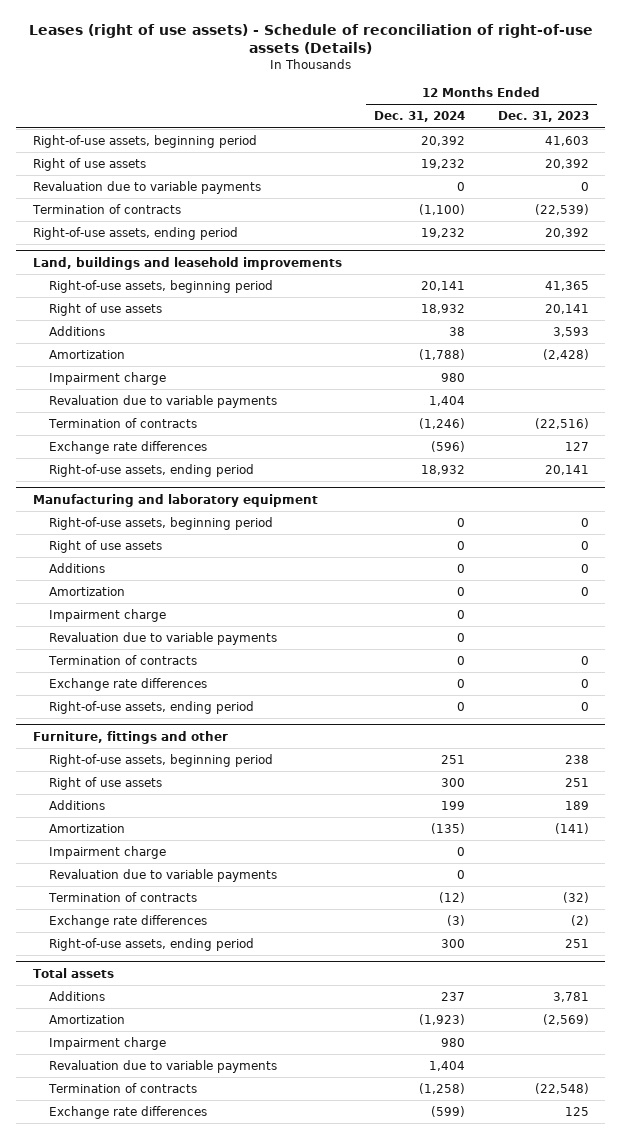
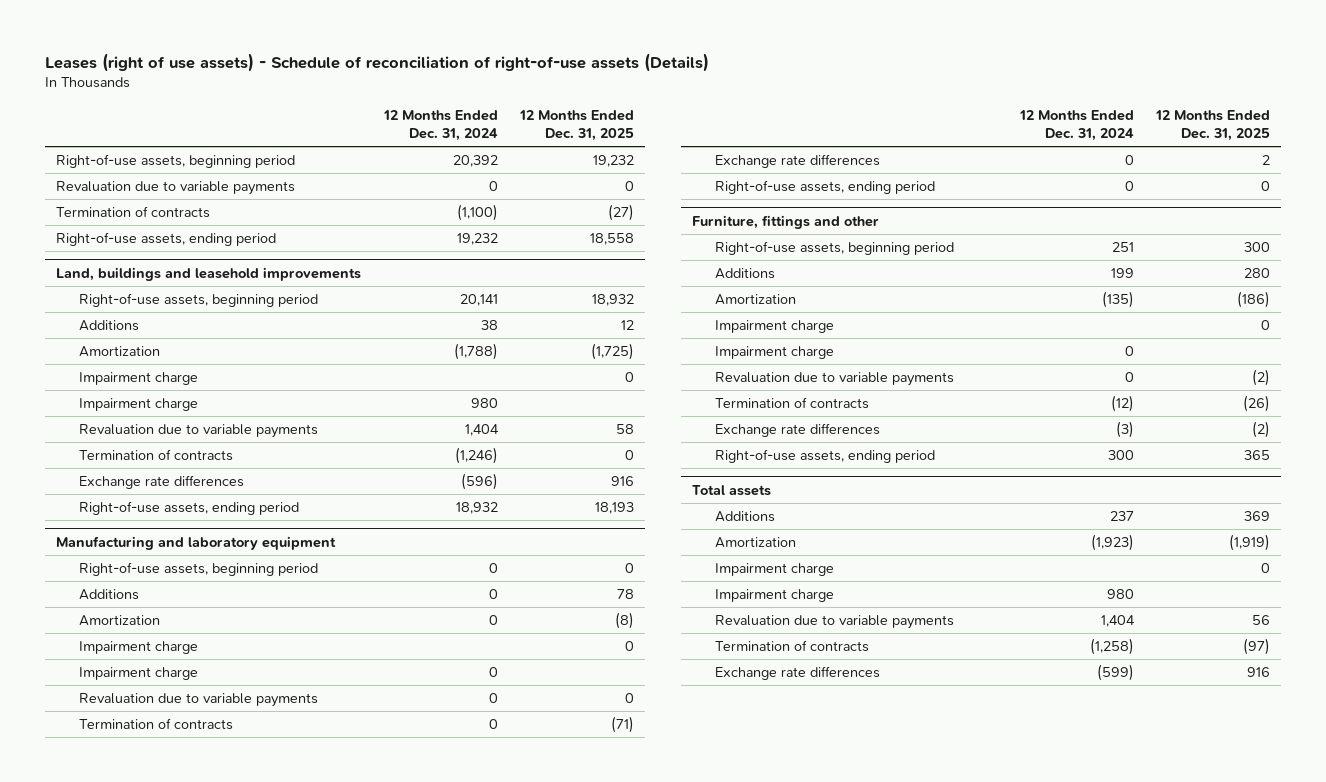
- | 12 Months Ended Dec. 31, 2024 | 12 Months Ended Dec. 31, 2023
+ | 12 Months Ended Dec. 31, 2024 | 12 Months Ended Dec. 31, 2025
- Right of use assets | 19,232 | 20,392
@ Land, buildings and leasehold improvements
- Right of use assets | 18,932 | 20,141
+ Impairment charge | | 0
@ Manufacturing and laboratory equipment
- Right of use assets | 0 | 0
+ Impairment charge | | 0
@ Furniture, fittings and other
- Right of use assets | 300 | 251
+ Impairment charge | | 0
@ Total assets
+ Impairment charge | | 0

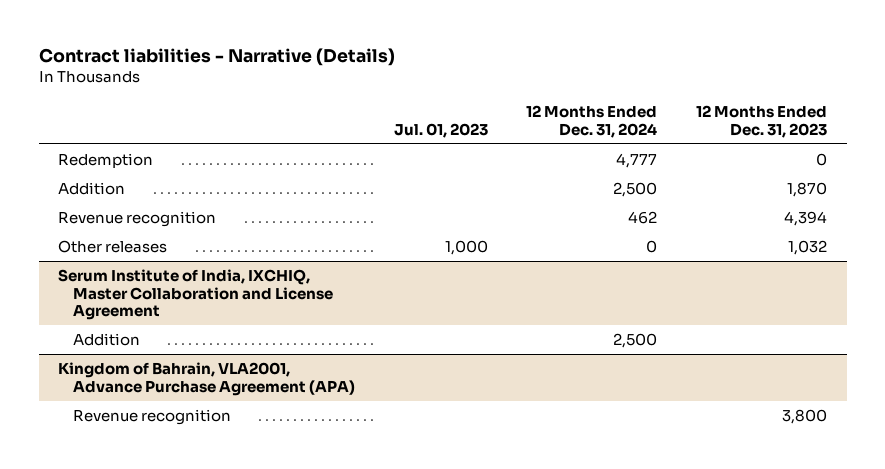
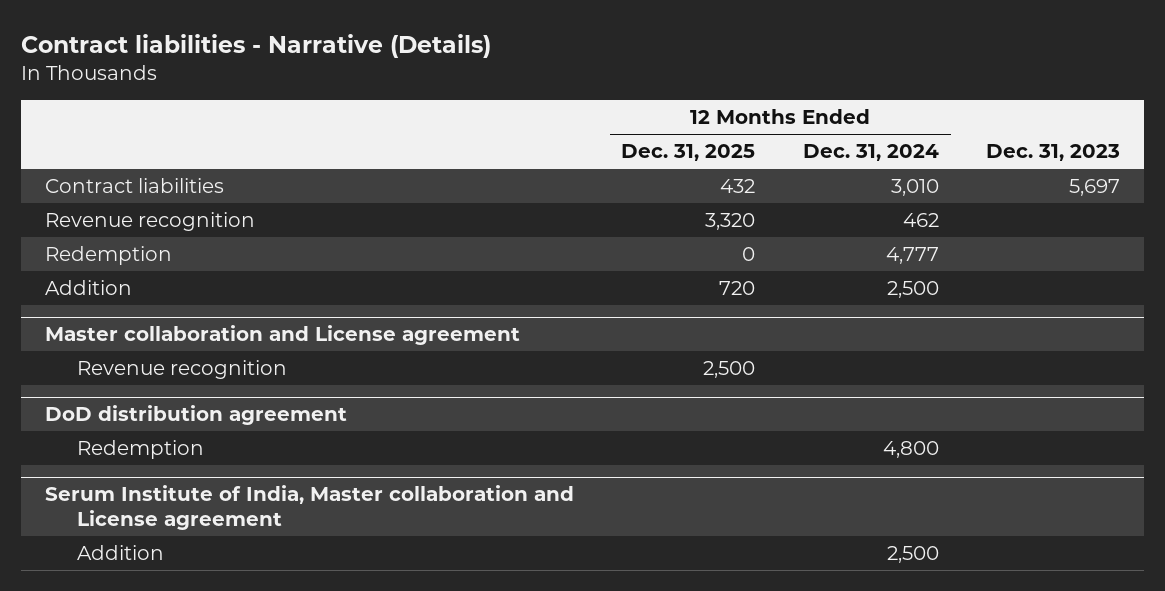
- | Jul. 01, 2023 | 12 Months Ended Dec. 31, 2024 | 12 Months Ended Dec. 31, 2023
+ | 12 Months Ended Dec. 31, 2025 | 12 Months Ended Dec. 31, 2024 | Dec. 31, 2023
- Addition | | 2,500 | 1,870
+ Contract liabilities | 432 | 3,010 | 5,697
- Other releases | 1,000 | 0 | 1,032
- Serum Institute of India, IXCHIQ, Master Collaboration and License Agreement
moved down: Redemption | 0 | 4,777 |
- Kingdom of Bahrain, VLA2001, Advance Purchase Agreement (APA)
+ Master collaboration and License agreement
+ DoD distribution agreement
+ Redemption | | 4,800 |
+ Serum Institute of India, Master collaboration and License agreement
+ Addition | | 2,500 |

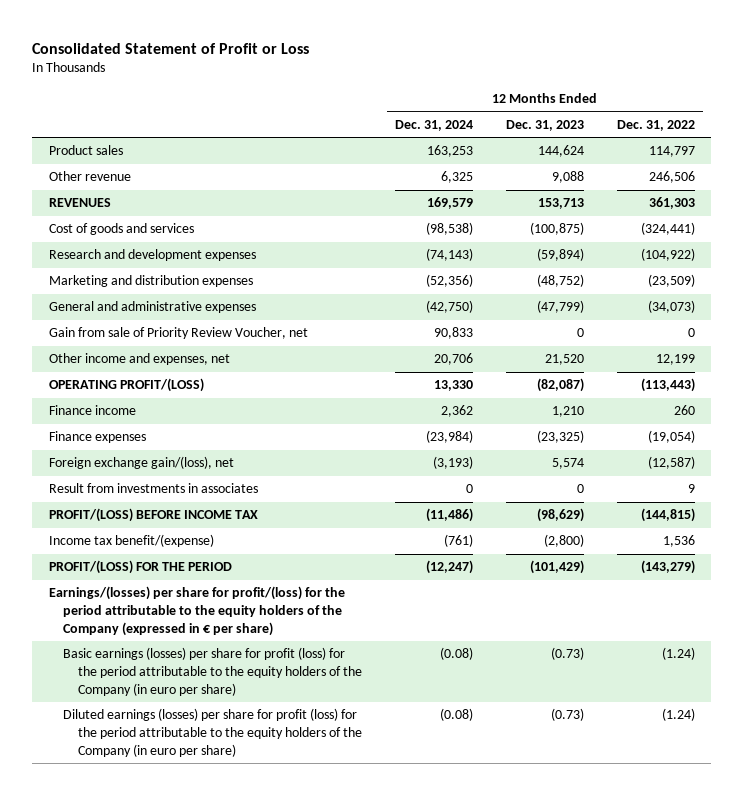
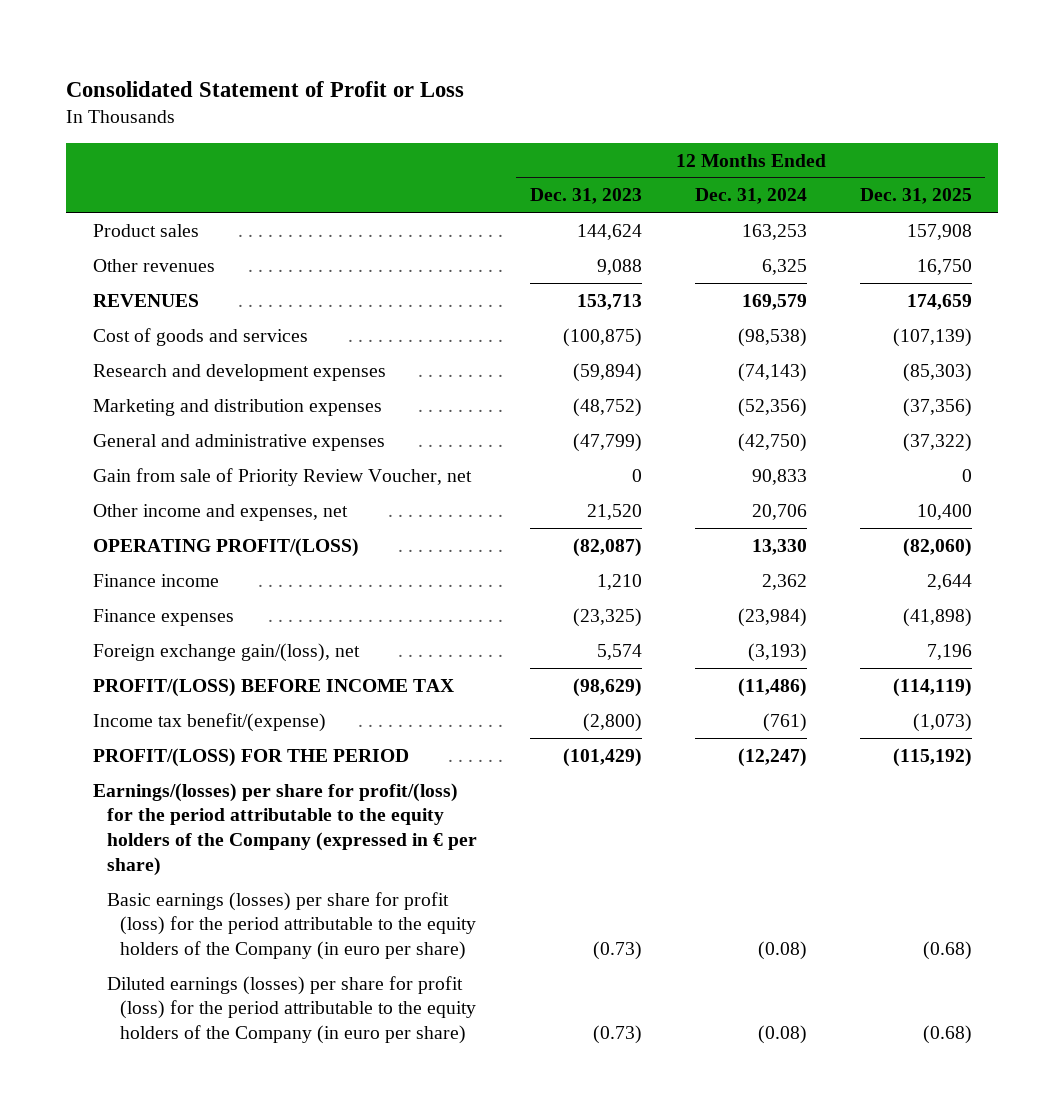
- | 12 Months Ended Dec. 31, 2024 | 12 Months Ended Dec. 31, 2023 | 12 Months Ended Dec. 31, 2022
+ | 12 Months Ended Dec. 31, 2023 | 12 Months Ended Dec. 31, 2024 | 12 Months Ended Dec. 31, 2025
- Other revenue | 6,325 | 9,088 | 246,506
+ Other revenues | 9,088 | 6,325 | 16,750
- Result from investments in associates | 0 | 0 | 9

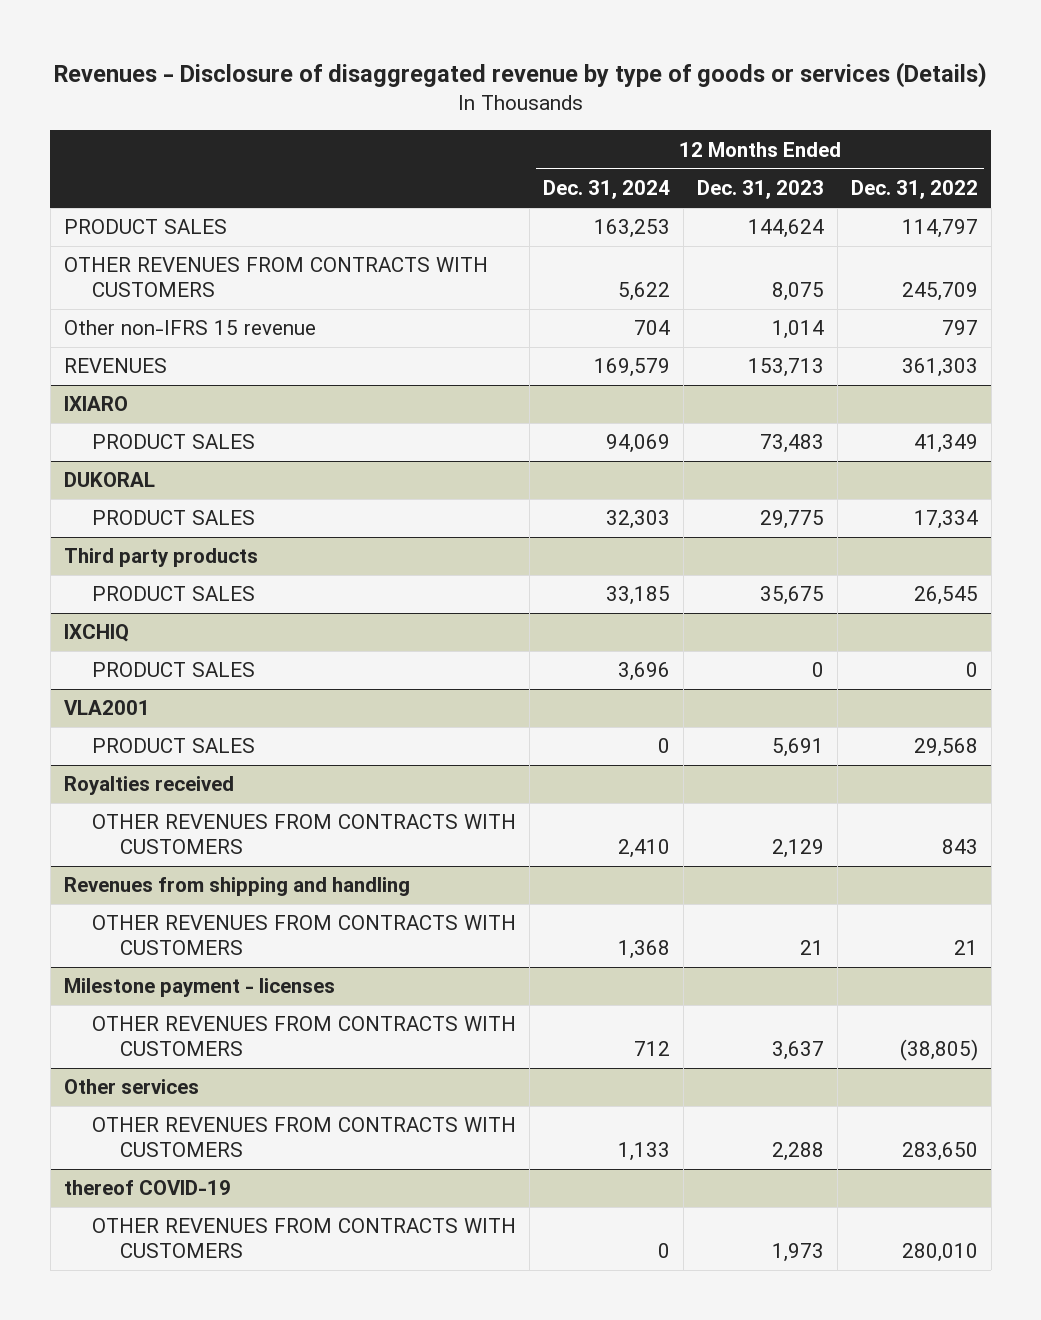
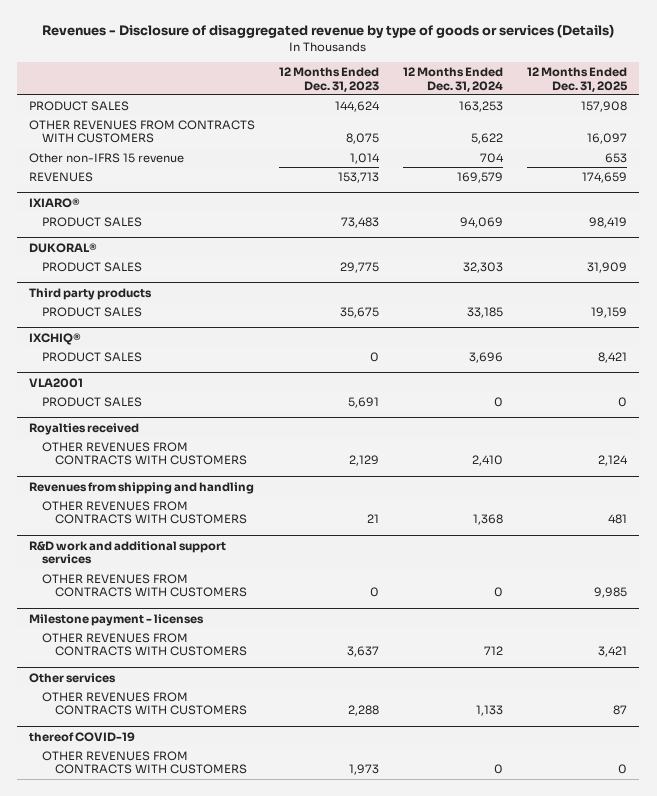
- | 12 Months Ended Dec. 31, 2024 | 12 Months Ended Dec. 31, 2023 | 12 Months Ended Dec. 31, 2022
+ | 12 Months Ended Dec. 31, 2023 | 12 Months Ended Dec. 31, 2024 | 12 Months Ended Dec. 31, 2025
- IXIARO
+ IXIARO®
- DUKORAL
+ DUKORAL®
- IXCHIQ
+ IXCHIQ®
+ R&D work and additional support services
+ OTHER REVENUES FROM CONTRACTS WITH CUSTOMERS | 0 | 0 | 9,985

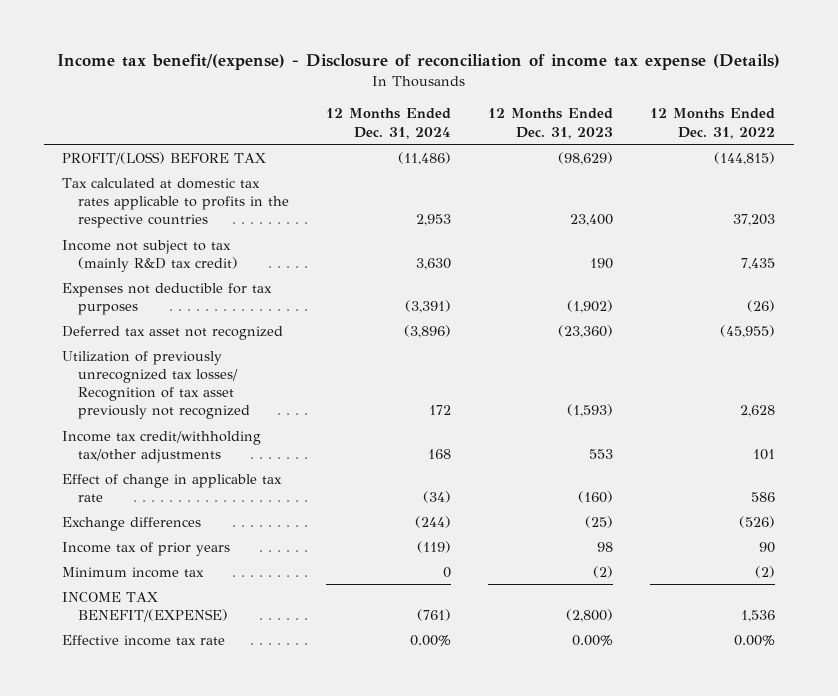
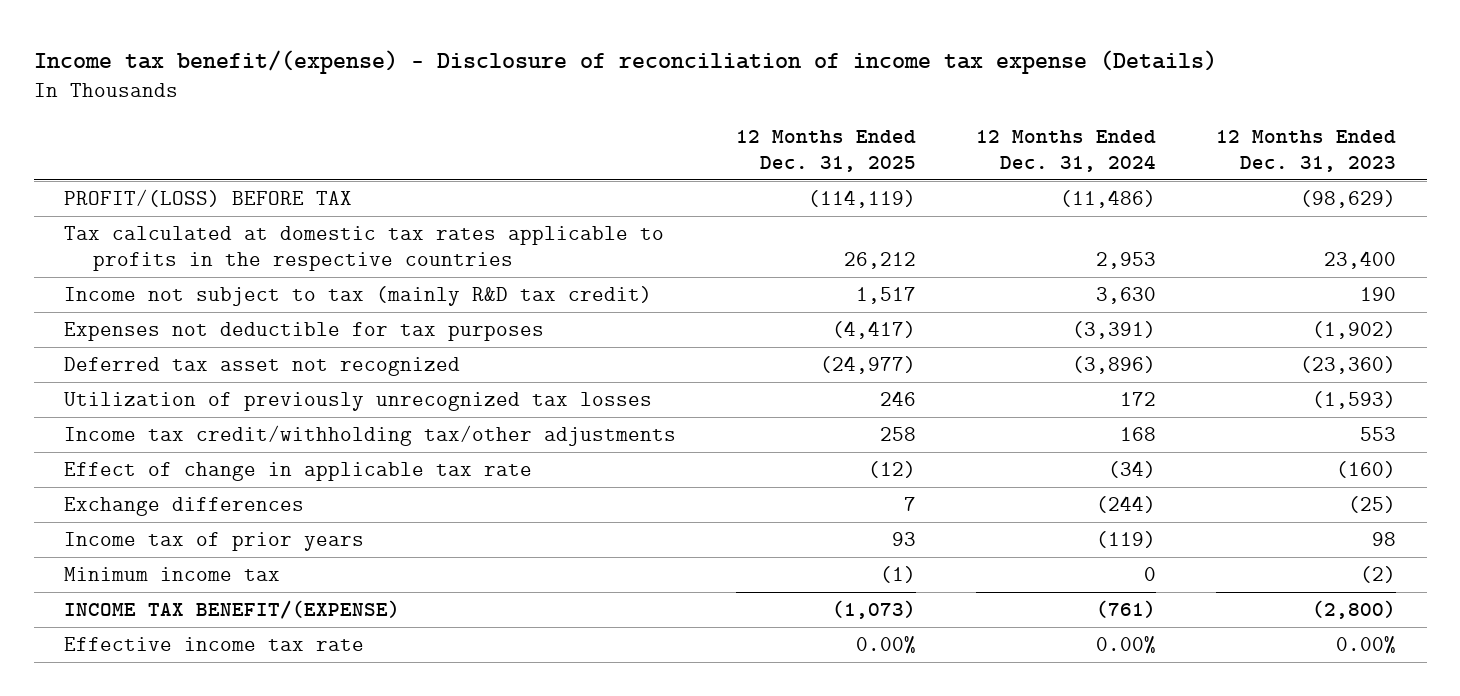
- | 12 Months Ended Dec. 31, 2024 | 12 Months Ended Dec. 31, 2023 | 12 Months Ended Dec. 31, 2022
+ | 12 Months Ended Dec. 31, 2025 | 12 Months Ended Dec. 31, 2024 | 12 Months Ended Dec. 31, 2023
- Utilization of previously unrecognized tax losses/ Recognition of tax asset previously not recognized | 172 | (1,593) | 2,628
+ Utilization of previously unrecognized tax losses | 246 | 172 | (1,593)

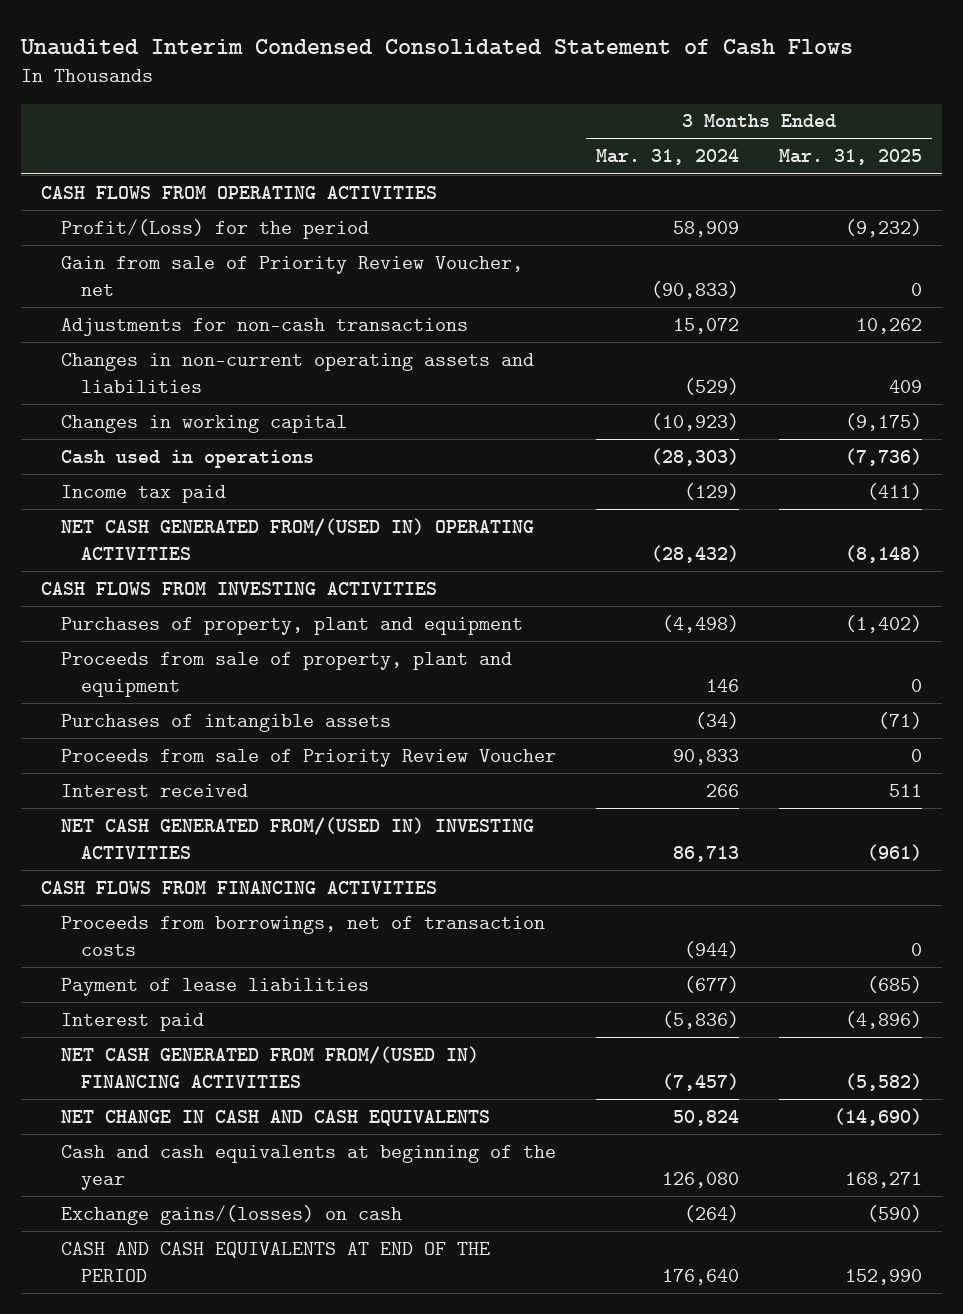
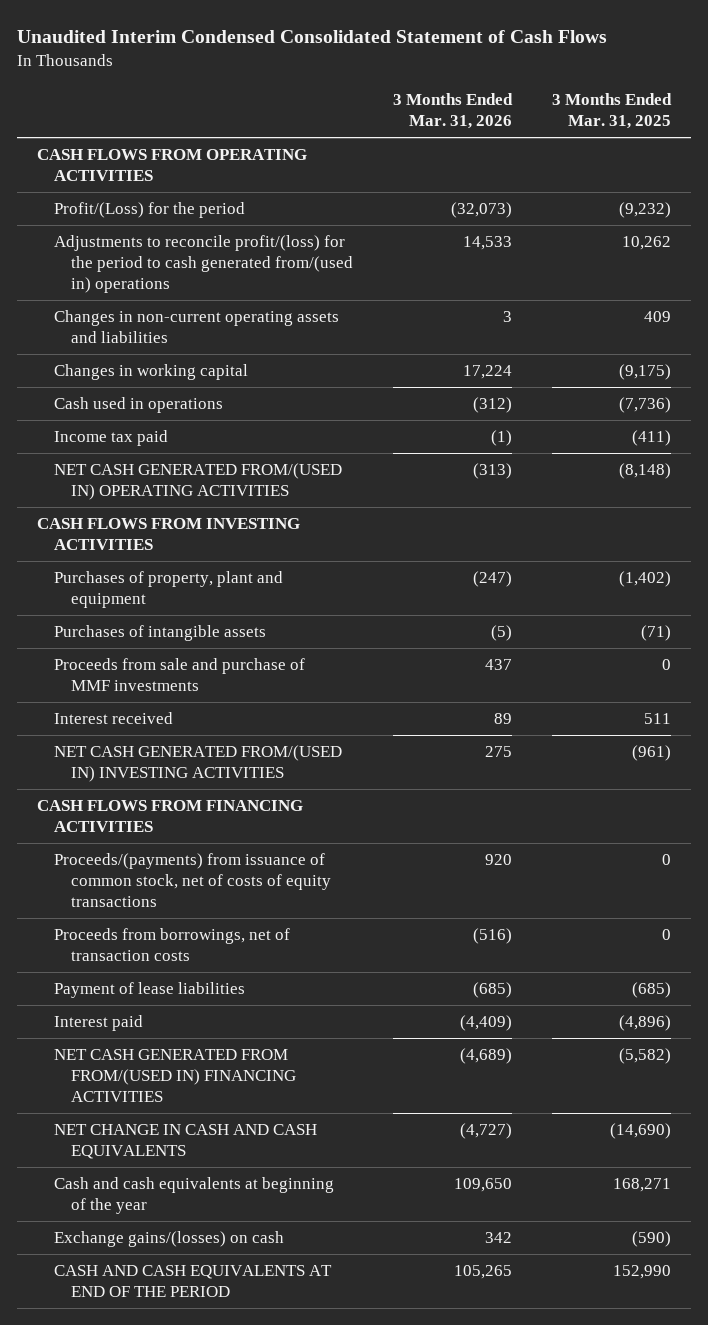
- | 3 Months Ended Mar. 31, 2024 | 3 Months Ended Mar. 31, 2025
+ | 3 Months Ended Mar. 31, 2026 | 3 Months Ended Mar. 31, 2025
- Gain from sale of Priority Review Voucher, net | (90,833) | 0
- Adjustments for non-cash transactions | 15,072 | 10,262
+ Adjustments to reconcile profit/(loss) for the period to cash generated from/(used in) operations | 14,533 | 10,262
- Proceeds from sale of property, plant and equipment | 146 | 0
- Proceeds from sale of Priority Review Voucher | 90,833 | 0
+ Proceeds from sale and purchase of MMF investments | 437 | 0
+ Proceeds/(payments) from issuance of common stock, net of costs of equity transactions | 920 | 0

